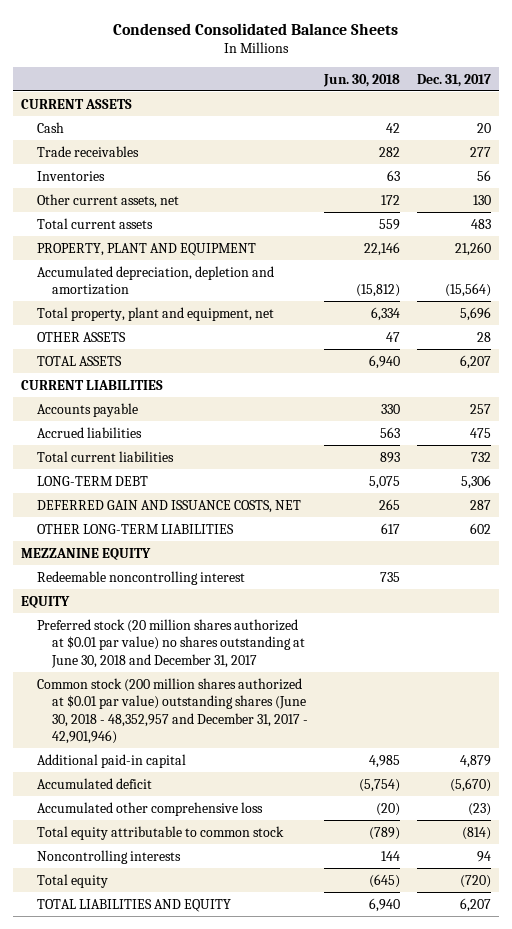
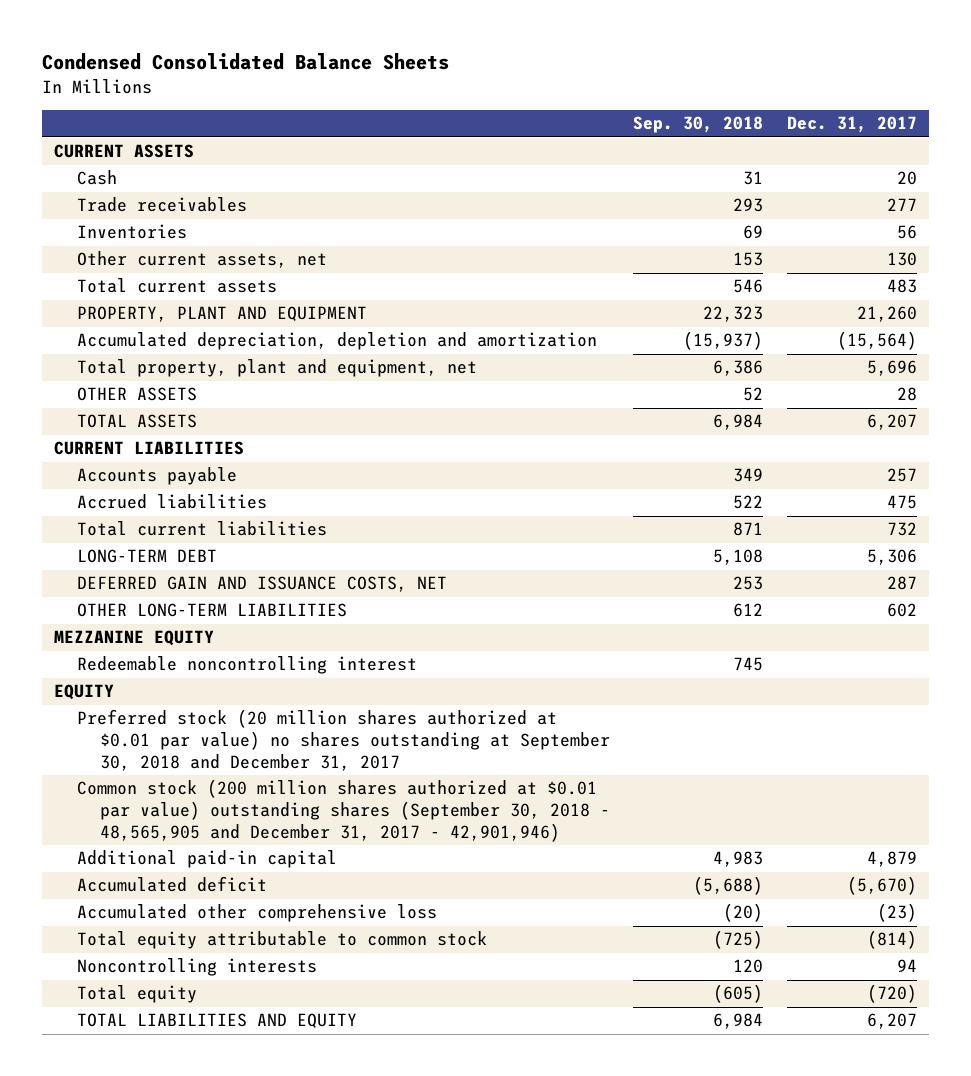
- | Jun. 30, 2018 | Dec. 31, 2017
+ | Sep. 30, 2018 | Dec. 31, 2017
- Preferred stock (20 million shares authorized at $0.01 par value) no shares outstanding at June 30, 2018 and December 31, 2017
- Common stock (200 million shares authorized at $0.01 par value) outstanding shares (June 30, 2018 - 48,352,957 and December 31, 2017 - 42,901,946)
+ Preferred stock (20 million shares authorized at $0.01 par value) no shares outstanding at September 30, 2018 and December 31, 2017
+ Common stock (200 million shares authorized at $0.01 par value) outstanding shares (September 30, 2018 - 48,565,905 and December 31, 2017 - 42,901,946)

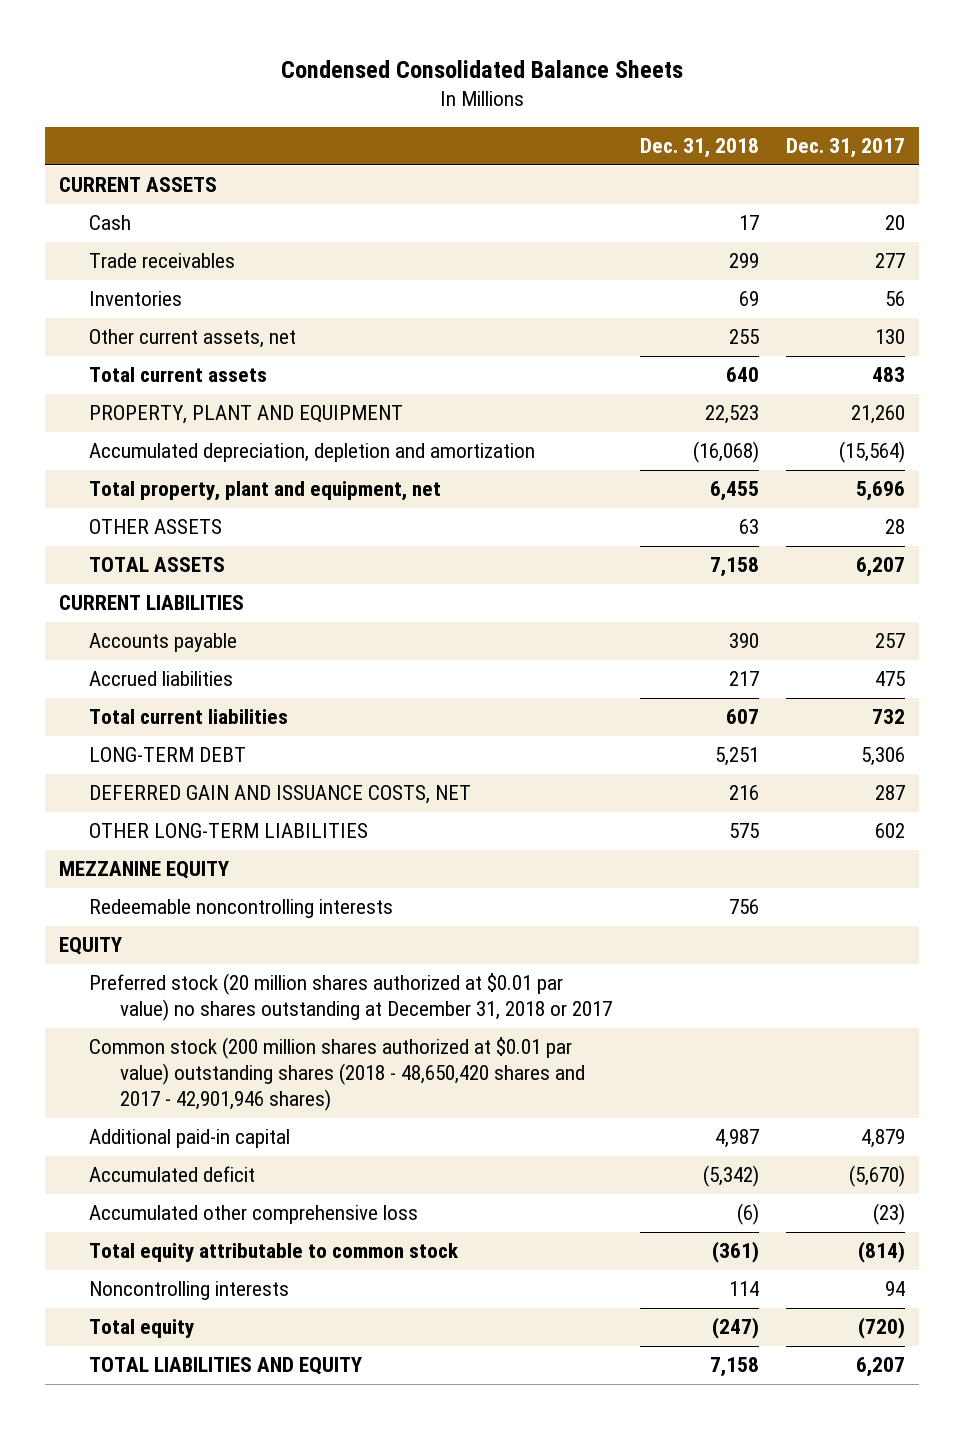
- | Sep. 30, 2018 | Dec. 31, 2017
+ | Dec. 31, 2018 | Dec. 31, 2017
- Redeemable noncontrolling interest | 745 |
+ Redeemable noncontrolling interests | 756 |
- Preferred stock (20 million shares authorized at $0.01 par value) no shares outstanding at September 30, 2018 and December 31, 2017
- Common stock (200 million shares authorized at $0.01 par value) outstanding shares (September 30, 2018 - 48,565,905 and December 31, 2017 - 42,901,946)
+ Preferred stock (20 million shares authorized at $0.01 par value) no shares outstanding at December 31, 2018 or 2017
+ Common stock (200 million shares authorized at $0.01 par value) outstanding shares (2018 - 48,650,420 shares and 2017 - 42,901,946 shares)

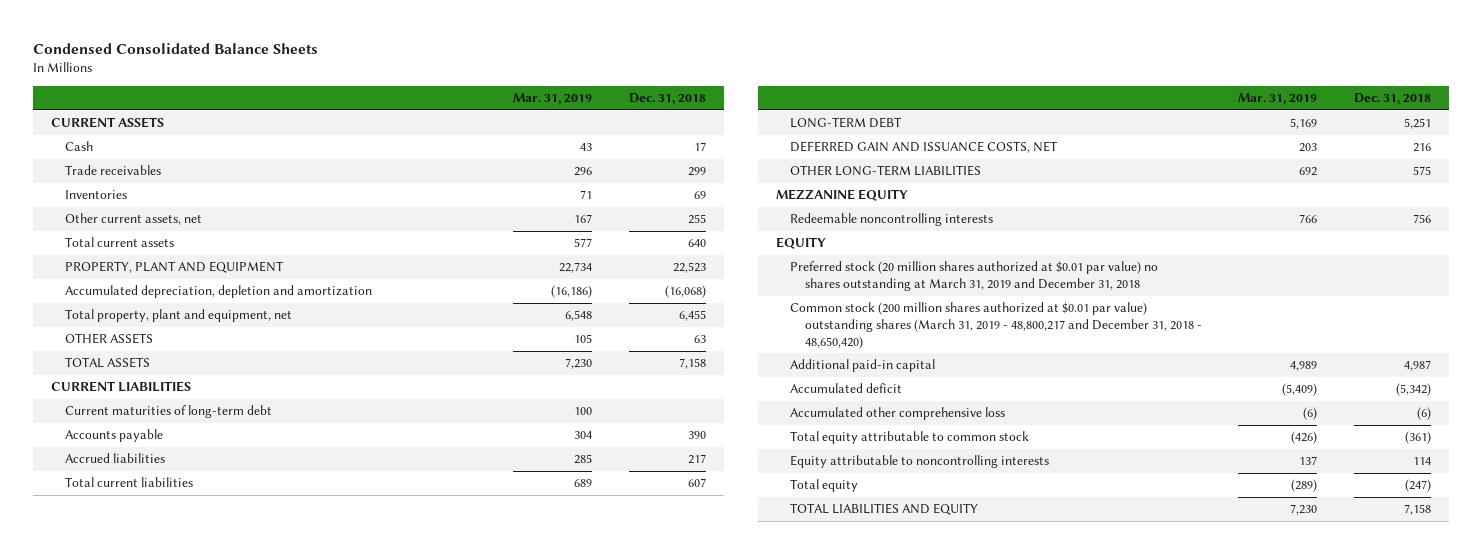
- | Dec. 31, 2018 | Dec. 31, 2017
+ | Mar. 31, 2019 | Dec. 31, 2018
+ Current maturities of long-term debt | 100 |
- Preferred stock (20 million shares authorized at $0.01 par value) no shares outstanding at December 31, 2018 or 2017
- Common stock (200 million shares authorized at $0.01 par value) outstanding shares (2018 - 48,650,420 shares and 2017 - 42,901,946 shares)
+ Preferred stock (20 million shares authorized at $0.01 par value) no shares outstanding at March 31, 2019 and December 31, 2018
+ Common stock (200 million shares authorized at $0.01 par value) outstanding shares (March 31, 2019 - 48,800,217 and December 31, 2018 - 48,650,420)
- Noncontrolling interests | 114 | 94
+ Equity attributable to noncontrolling interests | 137 | 114

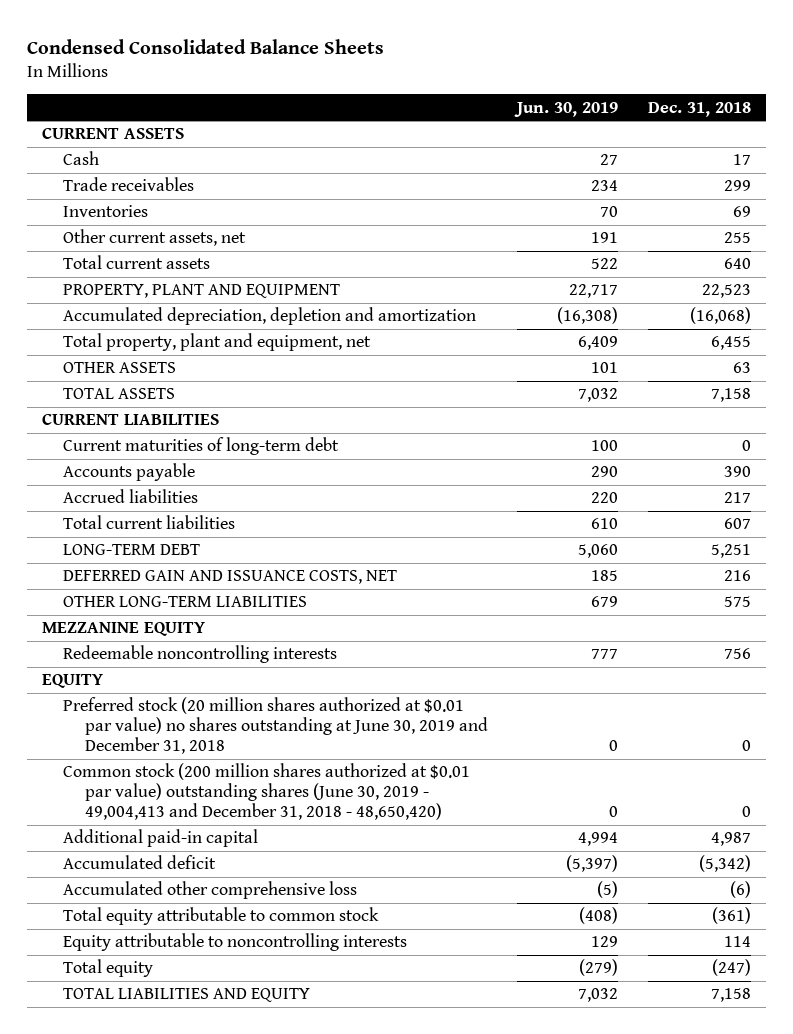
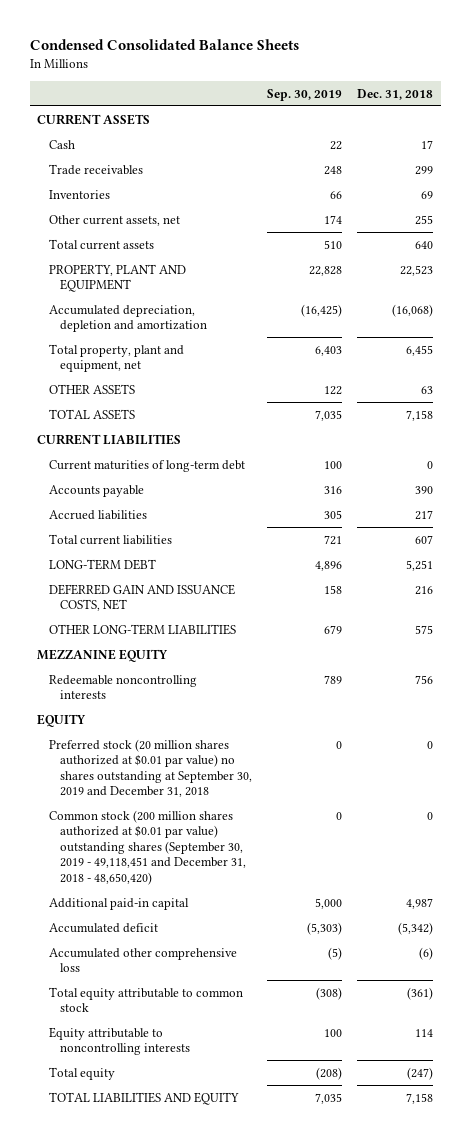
- | Jun. 30, 2019 | Dec. 31, 2018
+ | Sep. 30, 2019 | Dec. 31, 2018
- Preferred stock (20 million shares authorized at $0.01 par value) no shares outstanding at June 30, 2019 and December 31, 2018 | 0 | 0
- Common stock (200 million shares authorized at $0.01 par value) outstanding shares (June 30, 2019 - 49,004,413 and December 31, 2018 - 48,650,420) | 0 | 0
+ Preferred stock (20 million shares authorized at $0.01 par value) no shares outstanding at September 30, 2019 and December 31, 2018 | 0 | 0
+ Common stock (200 million shares authorized at $0.01 par value) outstanding shares (September 30, 2019 - 49,118,451 and December 31, 2018 - 48,650,420) | 0 | 0

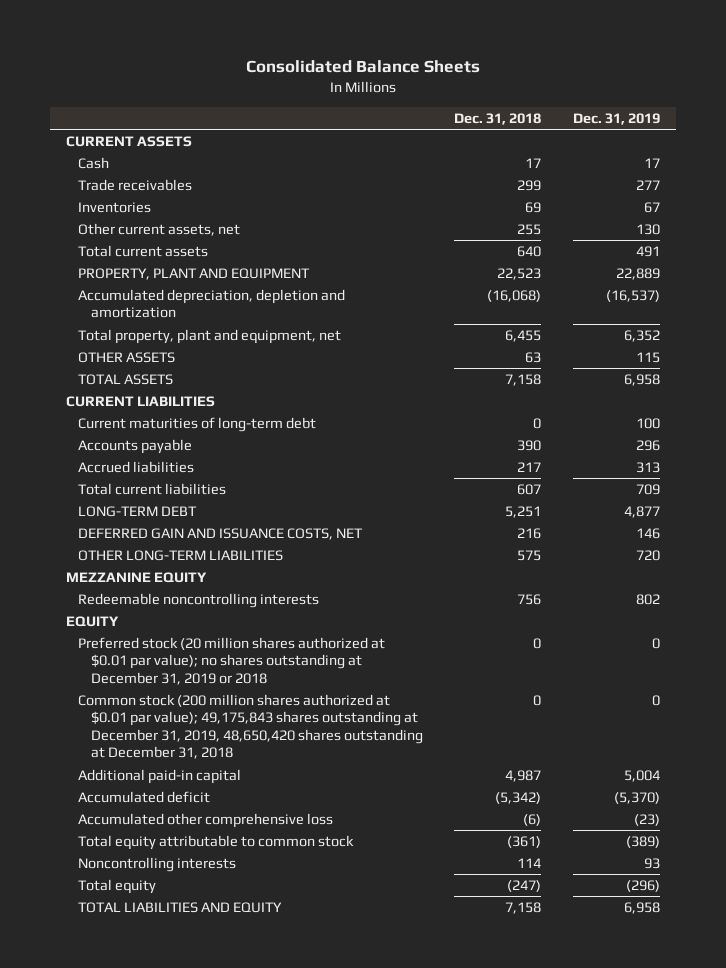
- Condensed Consolidated Balance Sheets
+ Consolidated Balance Sheets
- | Sep. 30, 2019 | Dec. 31, 2018
+ | Dec. 31, 2018 | Dec. 31, 2019
- Preferred stock (20 million shares authorized at $0.01 par value) no shares outstanding at September 30, 2019 and December 31, 2018 | 0 | 0
- Common stock (200 million shares authorized at $0.01 par value) outstanding shares (September 30, 2019 - 49,118,451 and December 31, 2018 - 48,650,420) | 0 | 0
+ Preferred stock (20 million shares authorized at $0.01 par value); no shares outstanding at December 31, 2019 or 2018 | 0 | 0
+ Common stock (200 million shares authorized at $0.01 par value); 49,175,843 shares outstanding at December 31, 2019, 48,650,420 shares outstanding at December 31, 2018 | 0 | 0
- Equity attributable to noncontrolling interests | 100 | 114
+ Noncontrolling interests | 114 | 93

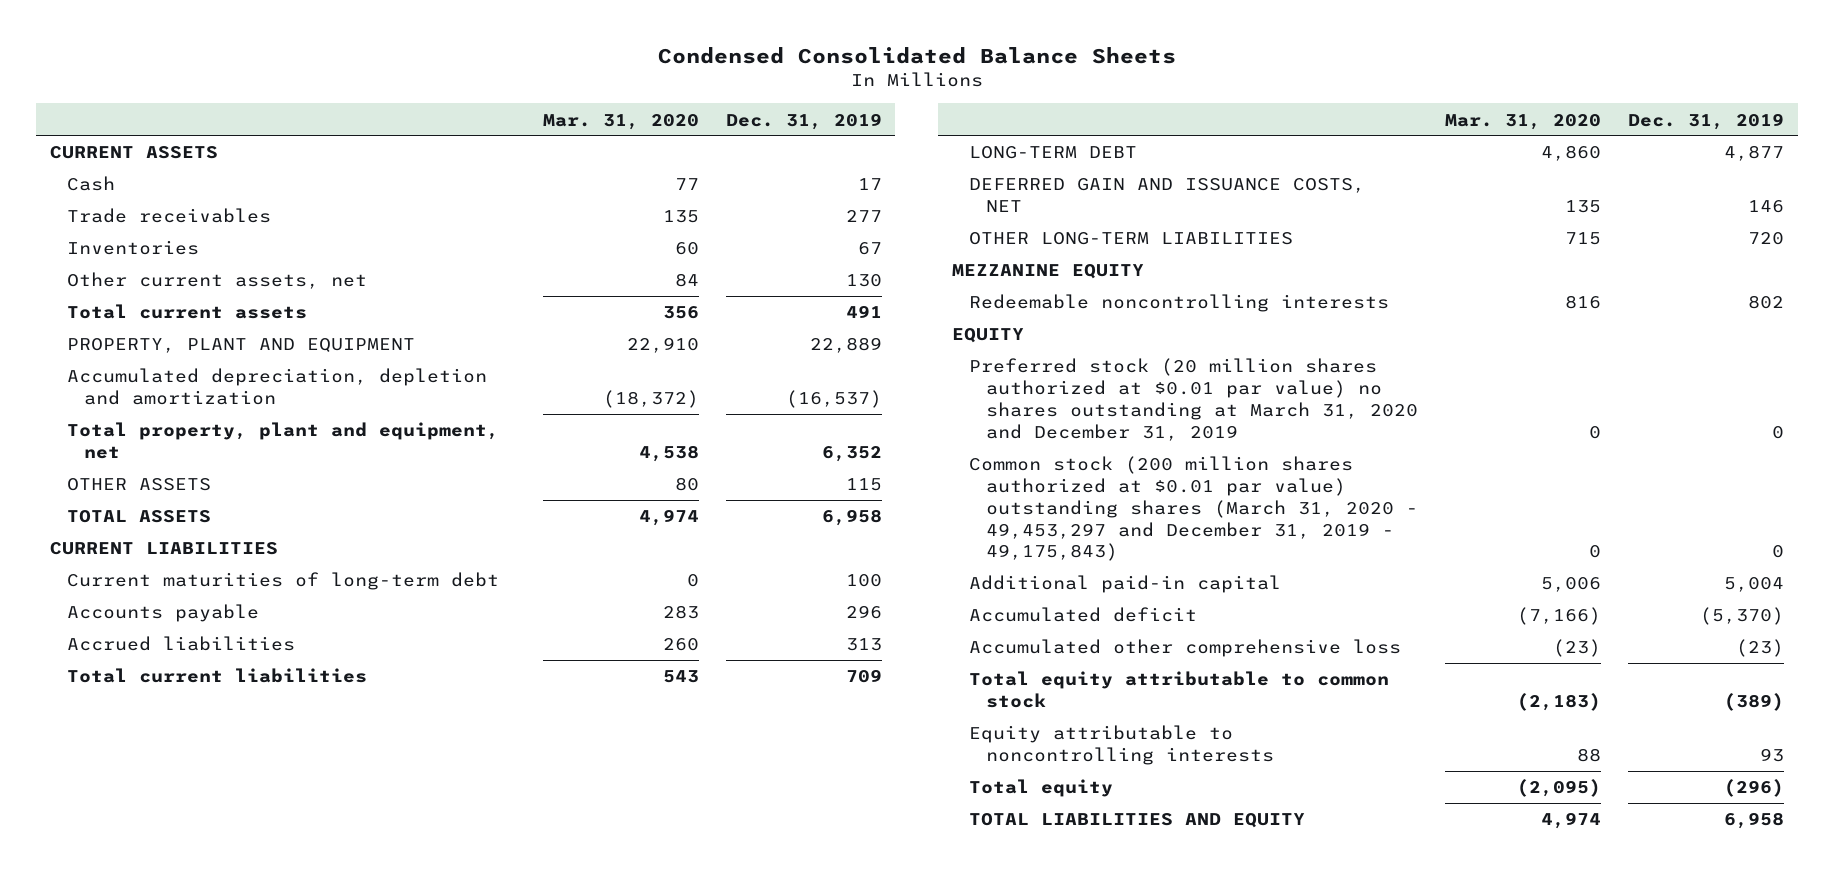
- Consolidated Balance Sheets
+ Condensed Consolidated Balance Sheets
- | Dec. 31, 2018 | Dec. 31, 2019
+ | Mar. 31, 2020 | Dec. 31, 2019
- Preferred stock (20 million shares authorized at $0.01 par value); no shares outstanding at December 31, 2019 or 2018 | 0 | 0
- Common stock (200 million shares authorized at $0.01 par value); 49,175,843 shares outstanding at December 31, 2019, 48,650,420 shares outstanding at December 31, 2018 | 0 | 0
+ Preferred stock (20 million shares authorized at $0.01 par value) no shares outstanding at March 31, 2020 and December 31, 2019 | 0 | 0
+ Common stock (200 million shares authorized at $0.01 par value) outstanding shares (March 31, 2020 - 49,453,297 and December 31, 2019 - 49,175,843) | 0 | 0
- Noncontrolling interests | 114 | 93
+ Equity attributable to noncontrolling interests | 88 | 93

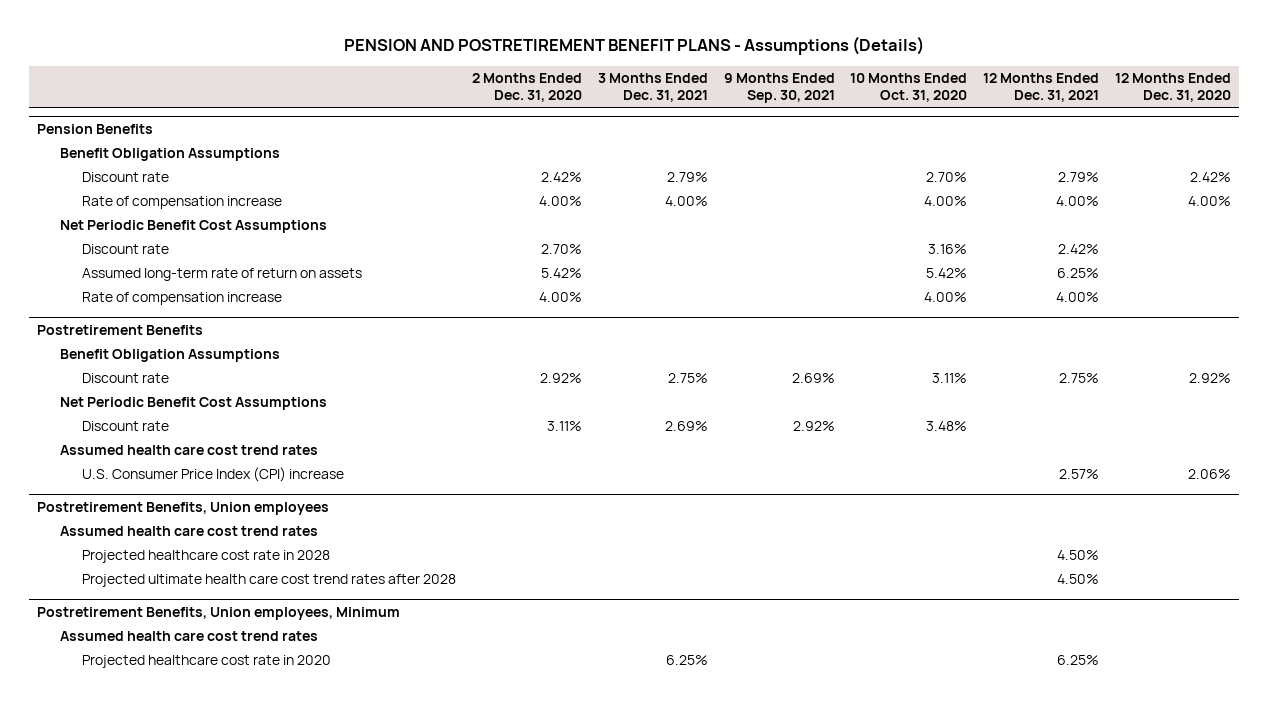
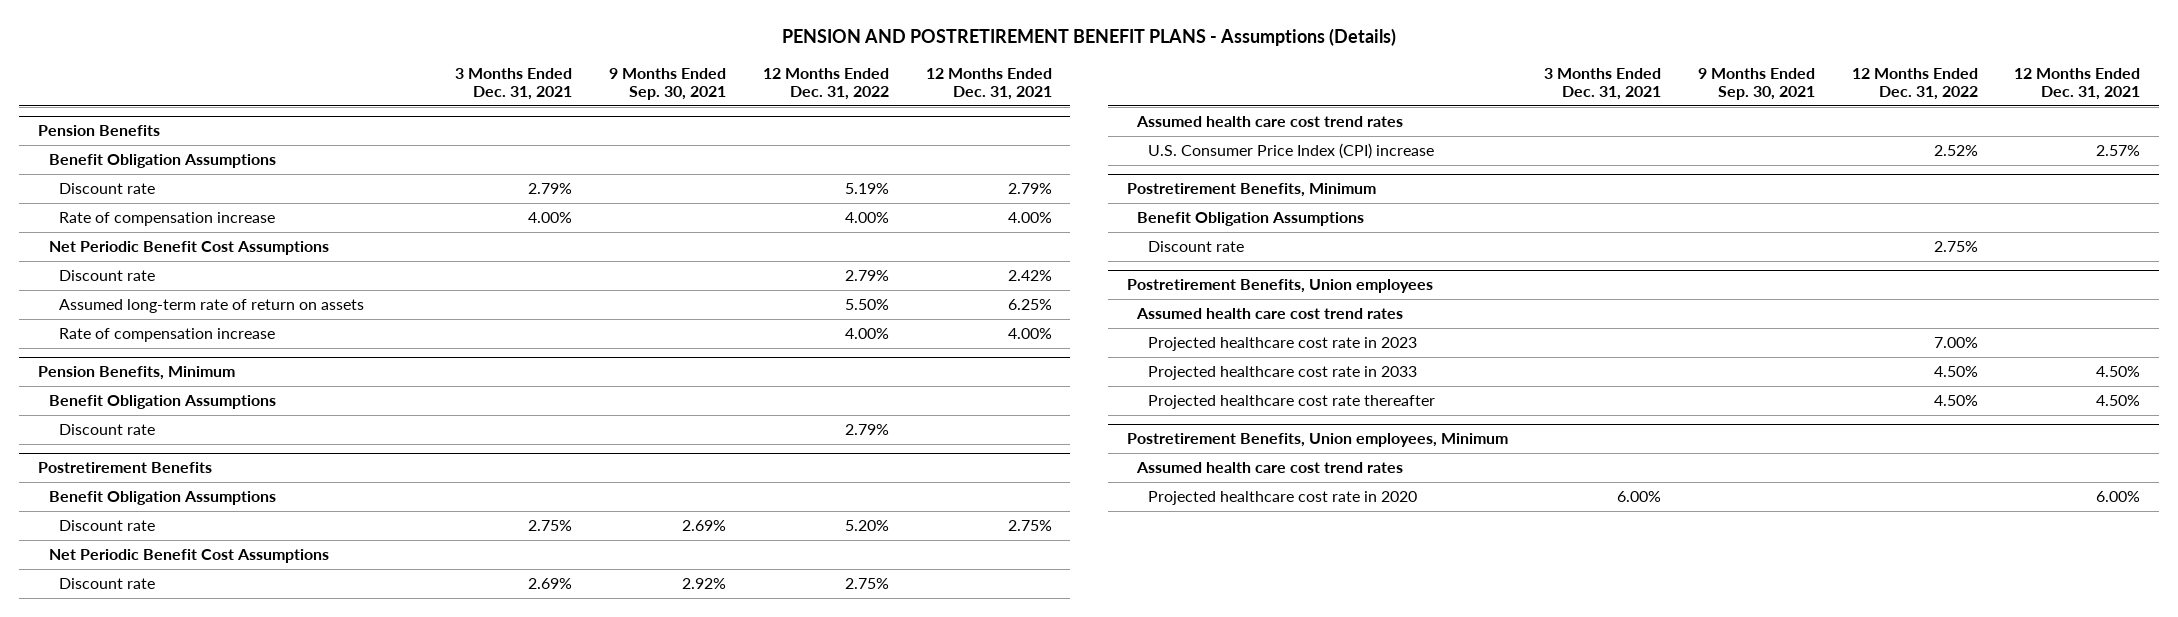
- | 2 Months Ended Dec. 31, 2020 | 3 Months Ended Dec. 31, 2021 | 9 Months Ended Sep. 30, 2021 | 10 Months Ended Oct. 31, 2020 | 12 Months Ended Dec. 31, 2021 | 12 Months Ended Dec. 31, 2020
+ | 3 Months Ended Dec. 31, 2021 | 9 Months Ended Sep. 30, 2021 | 12 Months Ended Dec. 31, 2022 | 12 Months Ended Dec. 31, 2021
+ Pension Benefits, Minimum
+ Benefit Obligation Assumptions
+ Discount rate | | | 2.79% |
+ Postretirement Benefits, Minimum
+ Benefit Obligation Assumptions
+ Discount rate | | | 2.75% |
@ Postretirement Benefits, Union employees
- Projected healthcare cost rate in 2028 | | | | | 4.50% |
- Projected ultimate health care cost trend rates after 2028 | | | | | 4.50% |
+ Projected healthcare cost rate in 2023 | | | 7.00% |
+ Projected healthcare cost rate in 2033 | | | 4.50% | 4.50%
+ Projected healthcare cost rate thereafter | | | 4.50% | 4.50%
@ Postretirement Benefits, Union employees, Minimum
- Projected healthcare cost rate in 2020 | | 6.25% | | | 6.25% |
+ Projected healthcare cost rate in 2020 | 6.00% | | | 6.00%

